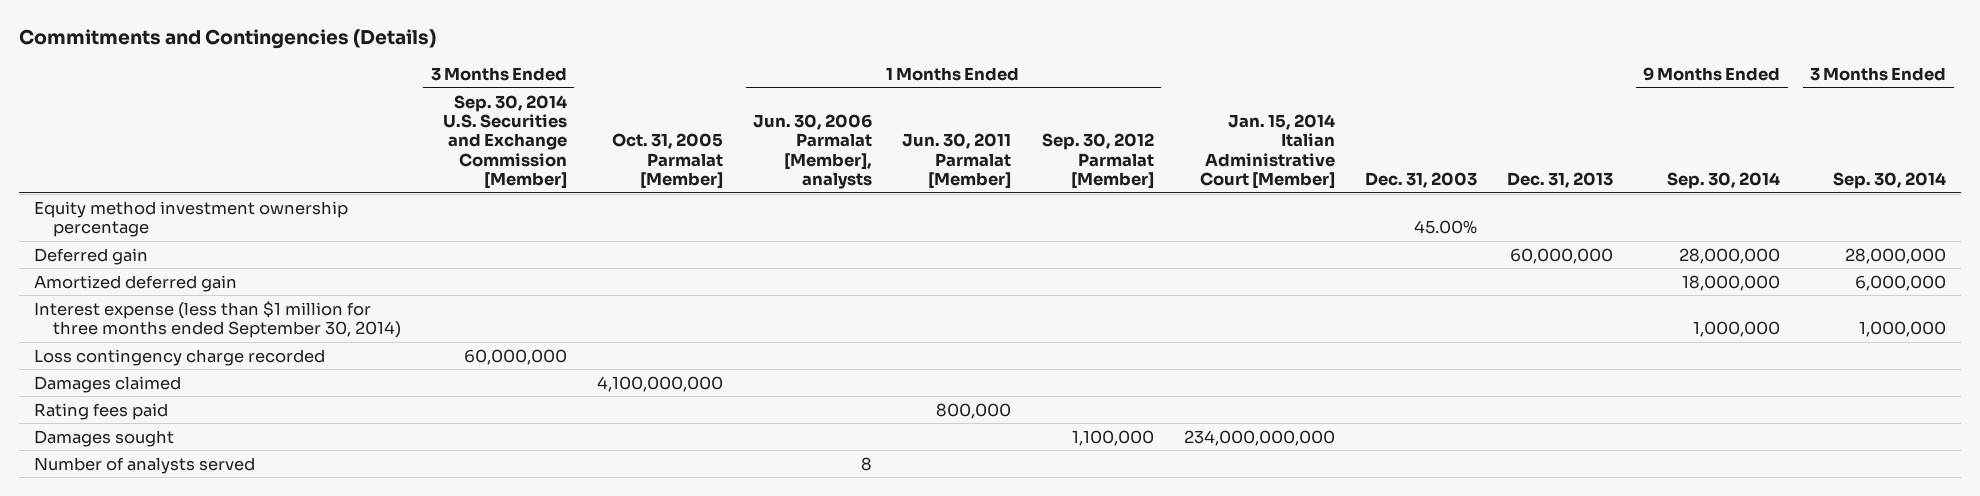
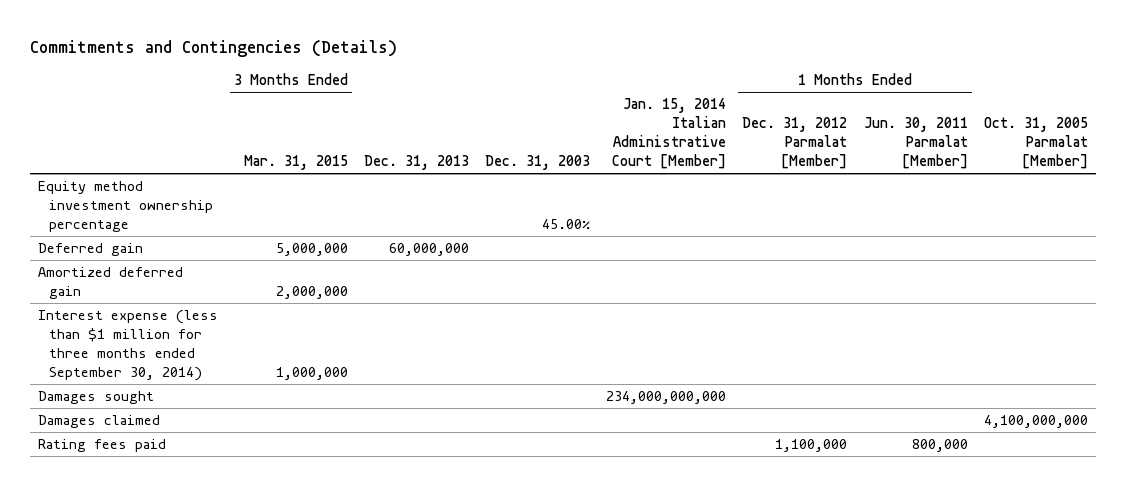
- | 3 Months Ended Sep. 30, 2014 U.S. Securities and Exchange Commission [Member] | Oct. 31, 2005 Parmalat [Member] | 1 Months Ended Jun. 30, 2006 Parmalat [Member], analysts | 1 Months Ended Jun. 30, 2011 Parmalat [Member] | 1 Months Ended Sep. 30, 2012 Parmalat [Member] | Jan. 15, 2014 Italian Administrative Court [Member] | Dec. 31, 2003 | Dec. 31, 2013 | 9 Months Ended Sep. 30, 2014 | 3 Months Ended Sep. 30, 2014
+ | 3 Months Ended Mar. 31, 2015 | Dec. 31, 2013 | Dec. 31, 2003 | Jan. 15, 2014 Italian Administrative Court [Member] | 1 Months Ended Dec. 31, 2012 Parmalat [Member] | 1 Months Ended Jun. 30, 2011 Parmalat [Member] | Oct. 31, 2005 Parmalat [Member]
- Loss contingency charge recorded | 60,000,000 | | | | | | | | |
moved up: Damages sought | | | | 234,000,000,000 | | |
- Number of analysts served | | | 8 | | | | | | |

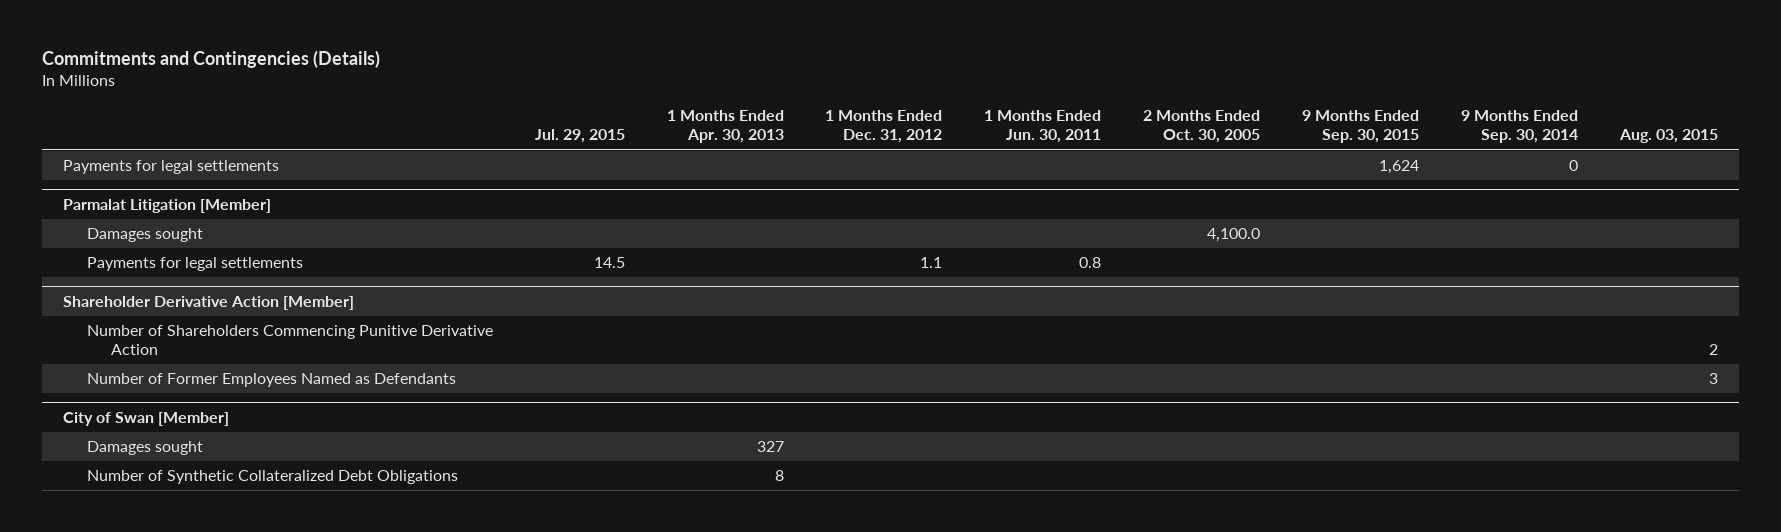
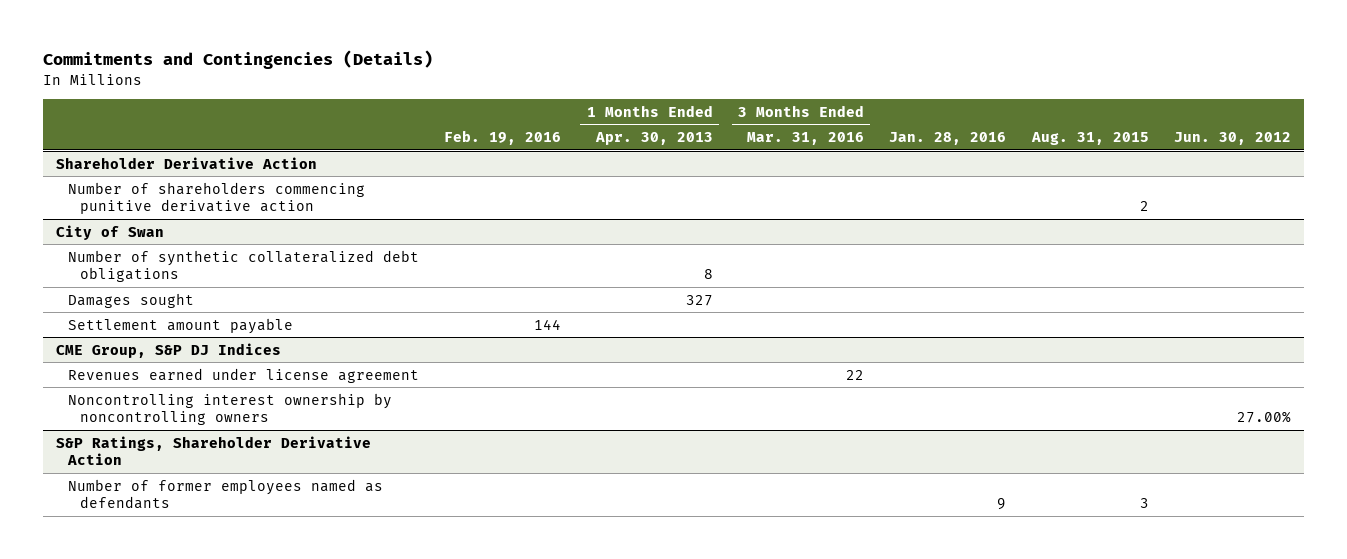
- | Jul. 29, 2015 | 1 Months Ended Apr. 30, 2013 | 1 Months Ended Dec. 31, 2012 | 1 Months Ended Jun. 30, 2011 | 2 Months Ended Oct. 30, 2005 | 9 Months Ended Sep. 30, 2015 | 9 Months Ended Sep. 30, 2014 | Aug. 03, 2015
+ | Feb. 19, 2016 | 1 Months Ended Apr. 30, 2013 | 3 Months Ended Mar. 31, 2016 | Jan. 28, 2016 | Aug. 31, 2015 | Jun. 30, 2012
- Payments for legal settlements | | | | | | 1,624 | 0 |
- Parmalat Litigation [Member]
- Damages sought | | | | | 4,100.0 | | |
- Payments for legal settlements | 14.5 | | 1.1 | 0.8 | | | |
- Shareholder Derivative Action [Member]
- Number of Shareholders Commencing Punitive Derivative Action | | | | | | | | 2
- Number of Former Employees Named as Defendants | | | | | | | | 3
- City of Swan [Member]
+ Shareholder Derivative Action
+ Number of shareholders commencing punitive derivative action | | | | | 2 |
+ City of Swan
+ Number of synthetic collateralized debt obligations | | 8 | | | |
- Number of Synthetic Collateralized Debt Obligations | | 8 | | | | | |
+ Settlement amount payable | 144 | | | | |
+ CME Group, S&P DJ Indices
+ Revenues earned under license agreement | | | 22 | | |
+ Noncontrolling interest ownership by noncontrolling owners | | | | | | 27.00%
+ S&P Ratings, Shareholder Derivative Action
+ Number of former employees named as defendants | | | | 9 | 3 |

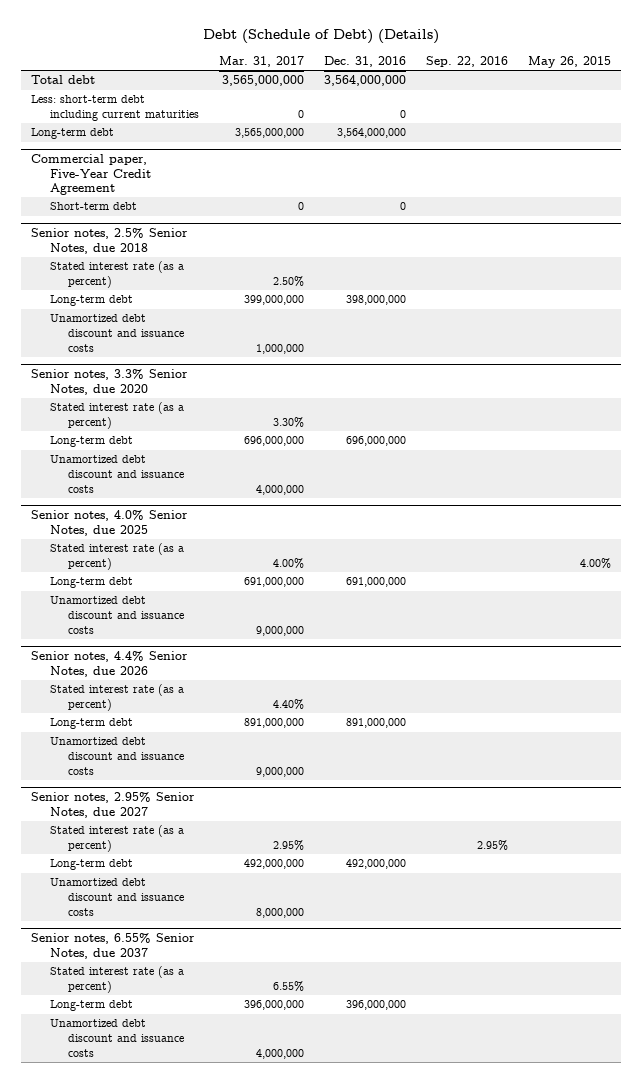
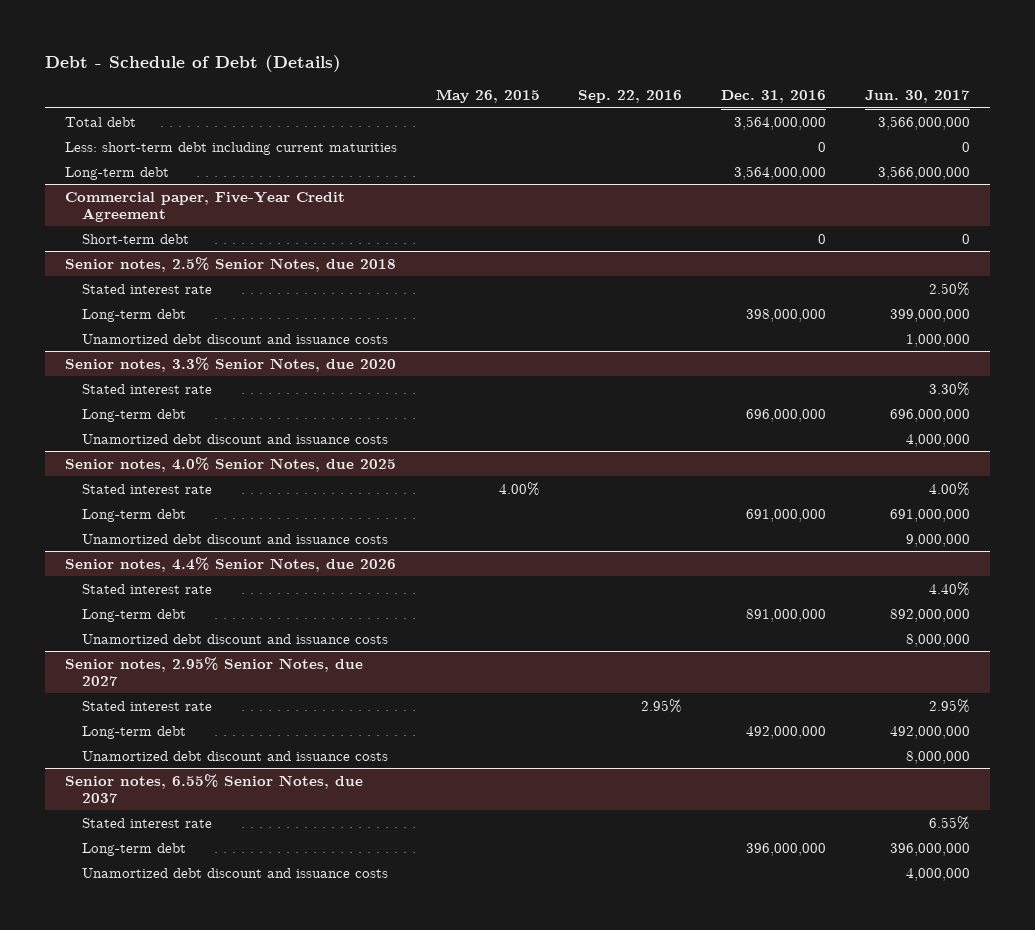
- Debt (Schedule of Debt) (Details)
+ Debt - Schedule of Debt (Details)
- | Mar. 31, 2017 | Dec. 31, 2016 | Sep. 22, 2016 | May 26, 2015
+ | May 26, 2015 | Sep. 22, 2016 | Dec. 31, 2016 | Jun. 30, 2017
@ Senior notes, 2.5% Senior Notes, due 2018
- Stated interest rate (as a percent) | 2.50% | | |
+ Stated interest rate | | | | 2.50%
@ Senior notes, 3.3% Senior Notes, due 2020
- Stated interest rate (as a percent) | 3.30% | | |
+ Stated interest rate | | | | 3.30%
@ Senior notes, 4.0% Senior Notes, due 2025
- Stated interest rate (as a percent) | 4.00% | | | 4.00%
+ Stated interest rate | 4.00% | | | 4.00%
@ Senior notes, 4.4% Senior Notes, due 2026
- Stated interest rate (as a percent) | 4.40% | | |
+ Stated interest rate | | | | 4.40%
@ Senior notes, 2.95% Senior Notes, due 2027
- Stated interest rate (as a percent) | 2.95% | | 2.95% |
+ Stated interest rate | | 2.95% | | 2.95%
@ Senior notes, 6.55% Senior Notes, due 2037
- Stated interest rate (as a percent) | 6.55% | | |
+ Stated interest rate | | | | 6.55%

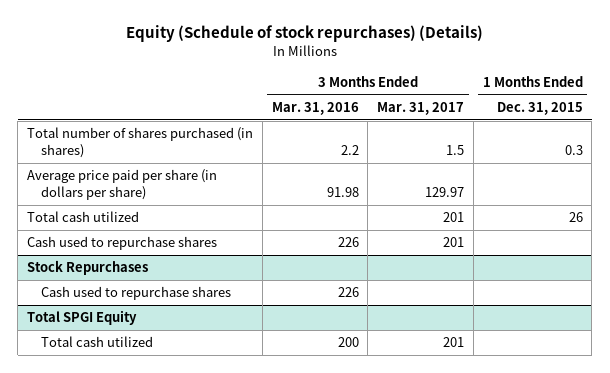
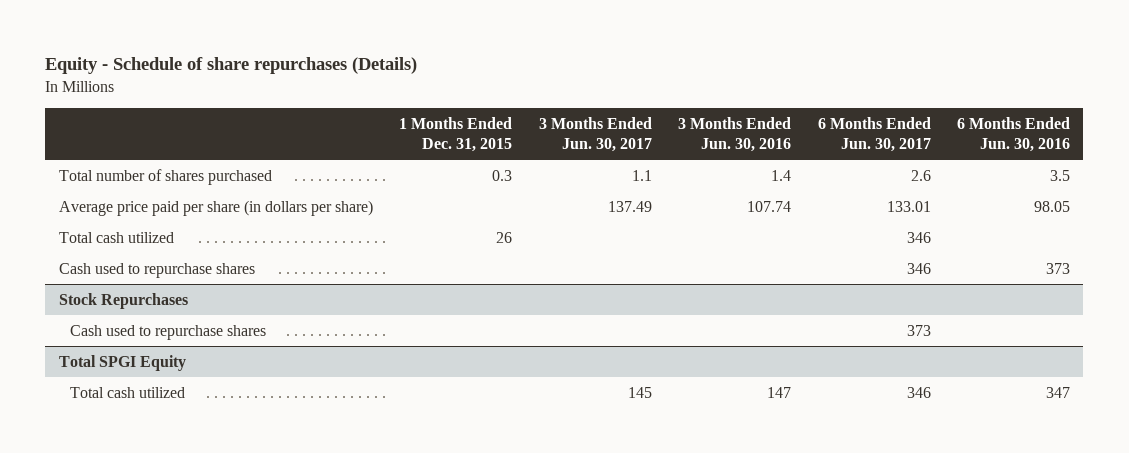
- Equity (Schedule of stock repurchases) (Details)
+ Equity - Schedule of share repurchases (Details)
- | 3 Months Ended Mar. 31, 2016 | 3 Months Ended Mar. 31, 2017 | 1 Months Ended Dec. 31, 2015
+ | 1 Months Ended Dec. 31, 2015 | 3 Months Ended Jun. 30, 2017 | 3 Months Ended Jun. 30, 2016 | 6 Months Ended Jun. 30, 2017 | 6 Months Ended Jun. 30, 2016
- Total number of shares purchased (in shares) | 2.2 | 1.5 | 0.3
+ Total number of shares purchased | 0.3 | 1.1 | 1.4 | 2.6 | 3.5

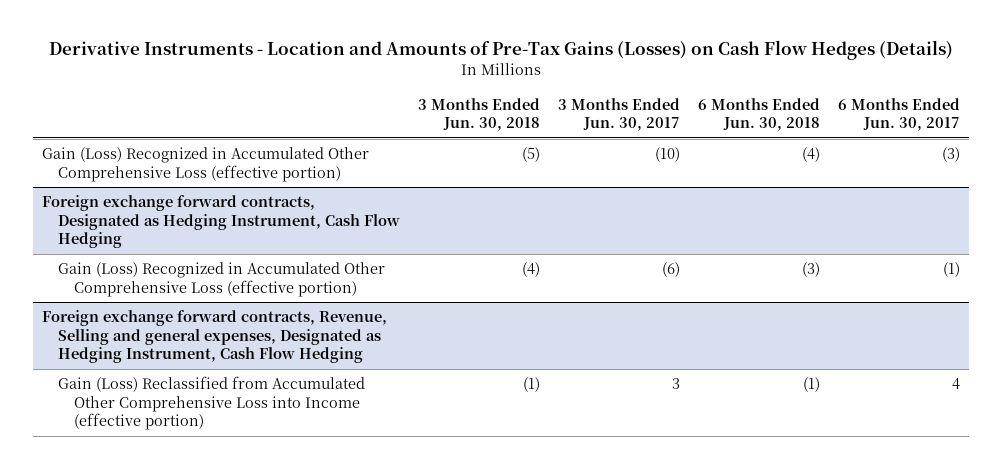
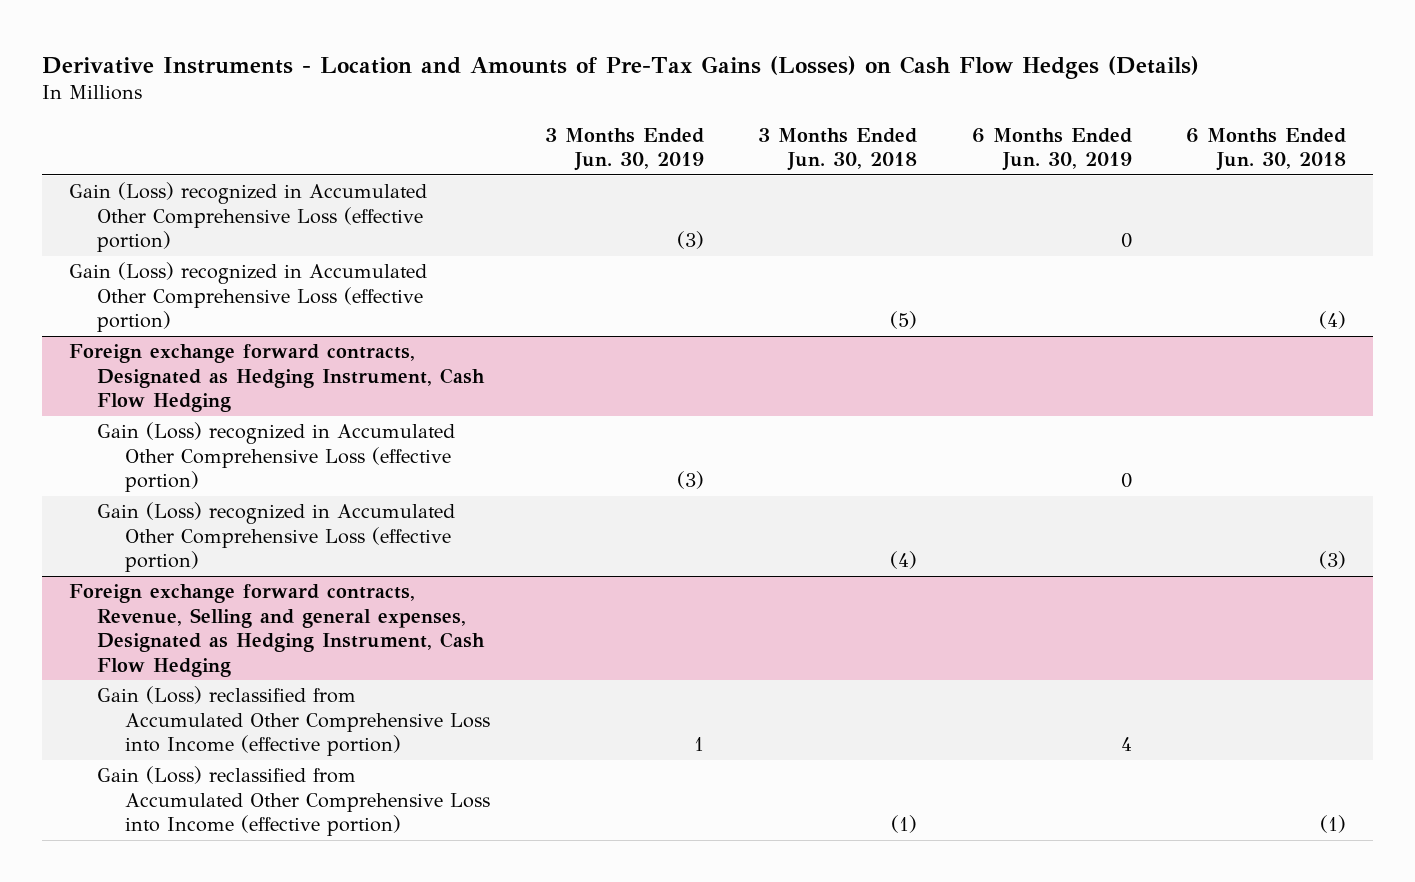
- | 3 Months Ended Jun. 30, 2018 | 3 Months Ended Jun. 30, 2017 | 6 Months Ended Jun. 30, 2018 | 6 Months Ended Jun. 30, 2017
+ | 3 Months Ended Jun. 30, 2019 | 3 Months Ended Jun. 30, 2018 | 6 Months Ended Jun. 30, 2019 | 6 Months Ended Jun. 30, 2018
- Gain (Loss) Recognized in Accumulated Other Comprehensive Loss (effective portion) | (5) | (10) | (4) | (3)
+ Gain (Loss) recognized in Accumulated Other Comprehensive Loss (effective portion) | (3) | | 0 |
+ Gain (Loss) recognized in Accumulated Other Comprehensive Loss (effective portion) | | (5) | | (4)
@ Foreign exchange forward contracts, Designated as Hedging Instrument, Cash Flow Hedging
- Gain (Loss) Recognized in Accumulated Other Comprehensive Loss (effective portion) | (4) | (6) | (3) | (1)
+ Gain (Loss) recognized in Accumulated Other Comprehensive Loss (effective portion) | (3) | | 0 |
+ Gain (Loss) recognized in Accumulated Other Comprehensive Loss (effective portion) | | (4) | | (3)
@ Foreign exchange forward contracts, Revenue, Selling and general expenses, Designated as Hedging Instrument, Cash Flow Hedging
- Gain (Loss) Reclassified from Accumulated Other Comprehensive Loss into Income (effective portion) | (1) | 3 | (1) | 4
+ Gain (Loss) reclassified from Accumulated Other Comprehensive Loss into Income (effective portion) | 1 | | 4 |
+ Gain (Loss) reclassified from Accumulated Other Comprehensive Loss into Income (effective portion) | | (1) | | (1)

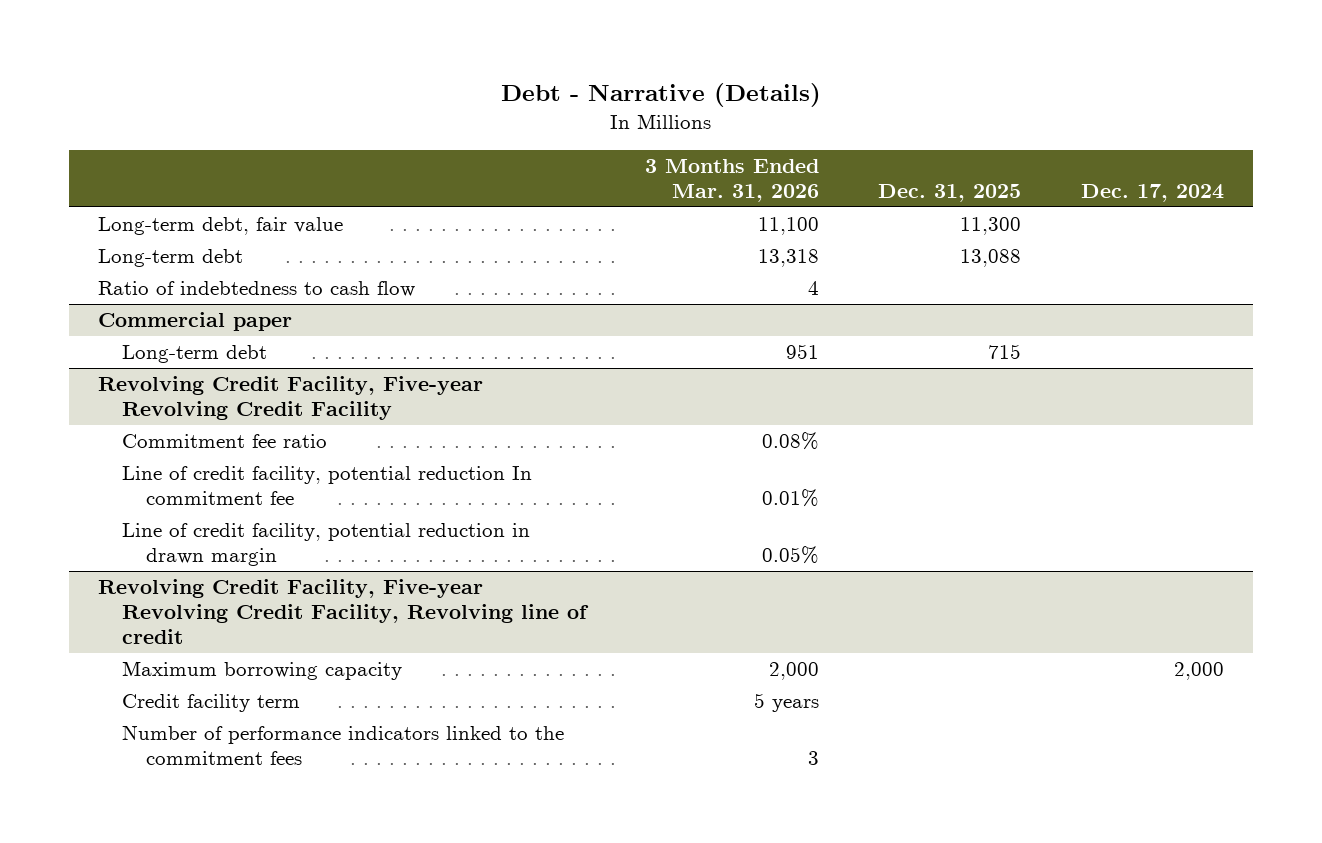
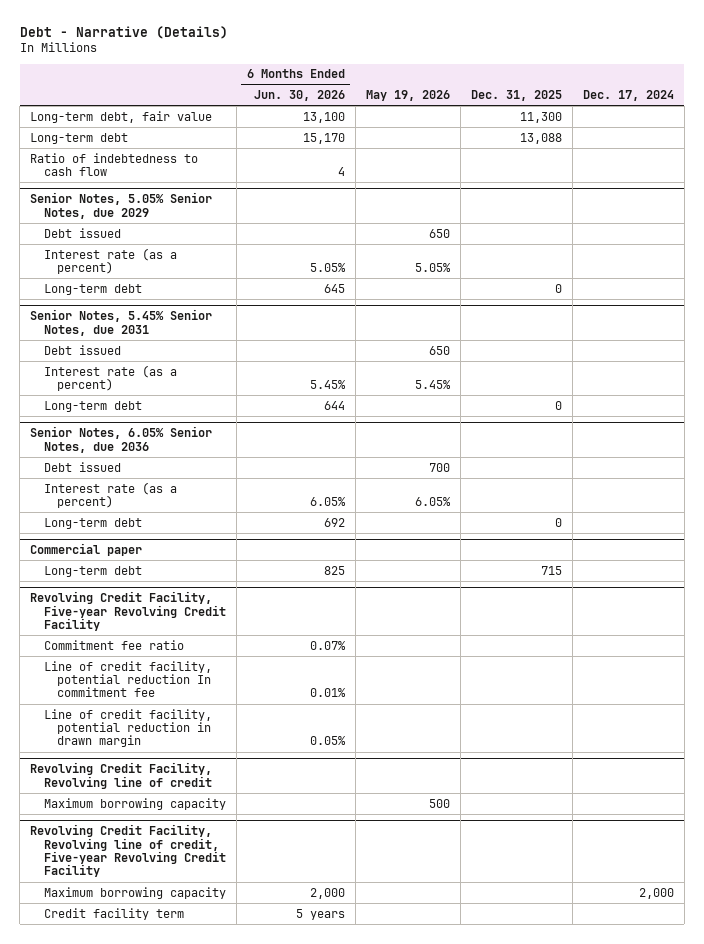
- | 3 Months Ended Mar. 31, 2026 | Dec. 31, 2025 | Dec. 17, 2024
+ | 6 Months Ended Jun. 30, 2026 | May 19, 2026 | Dec. 31, 2025 | Dec. 17, 2024
+ Senior Notes, 5.05% Senior Notes, due 2029
+ Debt issued | | 650 | |
+ Interest rate (as a percent) | 5.05% | 5.05% | |
+ Long-term debt | 645 | | 0 |
+ Senior Notes, 5.45% Senior Notes, due 2031
+ Debt issued | | 650 | |
+ Interest rate (as a percent) | 5.45% | 5.45% | |
+ Long-term debt | 644 | | 0 |
+ Senior Notes, 6.05% Senior Notes, due 2036
+ Debt issued | | 700 | |
+ Interest rate (as a percent) | 6.05% | 6.05% | |
+ Long-term debt | 692 | | 0 |
- Revolving Credit Facility, Five-year Revolving Credit Facility, Revolving line of credit
+ Revolving Credit Facility, Revolving line of credit
+ Maximum borrowing capacity | | 500 | |
+ Revolving Credit Facility, Revolving line of credit, Five-year Revolving Credit Facility
- Number of performance indicators linked to the commitment fees | 3 | |

